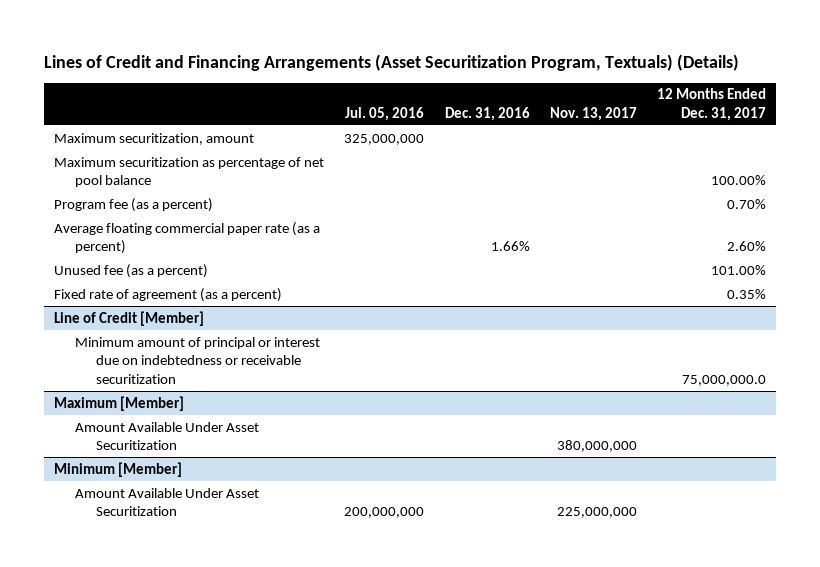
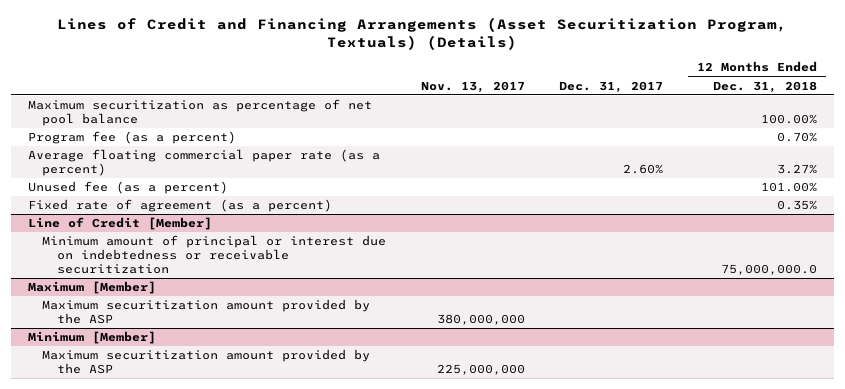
- | Jul. 05, 2016 | Dec. 31, 2016 | Nov. 13, 2017 | 12 Months Ended Dec. 31, 2017
+ | Nov. 13, 2017 | Dec. 31, 2017 | 12 Months Ended Dec. 31, 2018
- Maximum securitization, amount | 325,000,000 | | |
@ Maximum [Member]
- Amount Available Under Asset Securitization | | | 380,000,000 |
+ Maximum securitization amount provided by the ASP | 380,000,000 | |
@ Minimum [Member]
- Amount Available Under Asset Securitization | 200,000,000 | | 225,000,000 |
+ Maximum securitization amount provided by the ASP | 225,000,000 | |

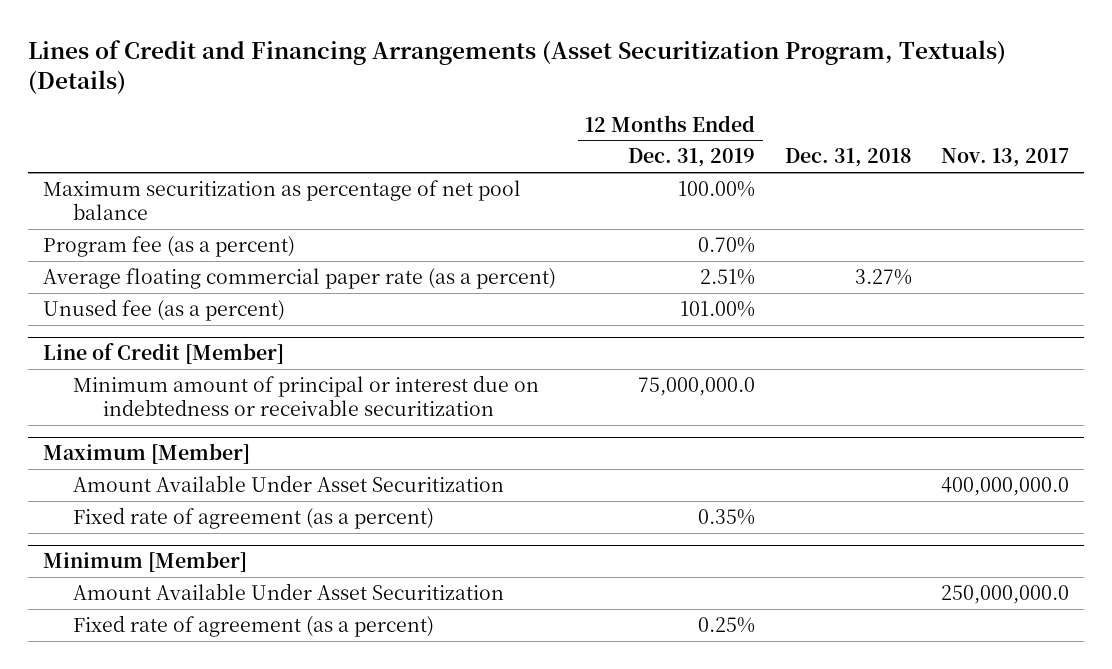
- | Nov. 13, 2017 | Dec. 31, 2017 | 12 Months Ended Dec. 31, 2018
+ | 12 Months Ended Dec. 31, 2019 | Dec. 31, 2018 | Nov. 13, 2017
- Fixed rate of agreement (as a percent) | | | 0.35%
@ Maximum [Member]
- Maximum securitization amount provided by the ASP | 380,000,000 | |
+ Amount Available Under Asset Securitization | | | 400,000,000.0
+ Fixed rate of agreement (as a percent) | 0.35% | |
@ Minimum [Member]
- Maximum securitization amount provided by the ASP | 225,000,000 | |
+ Amount Available Under Asset Securitization | | | 250,000,000.0
+ Fixed rate of agreement (as a percent) | 0.25% | |

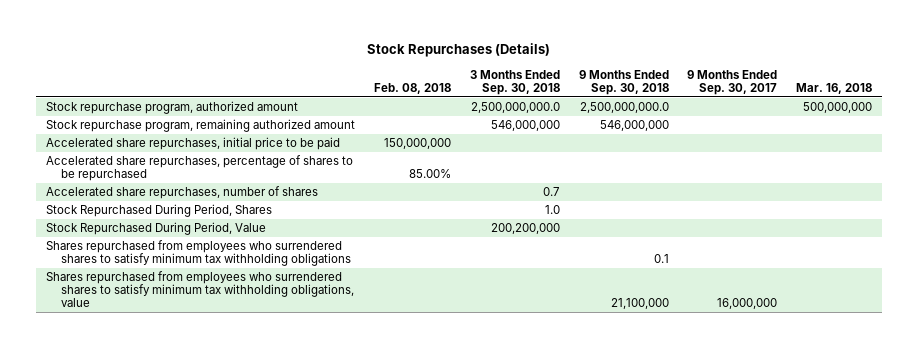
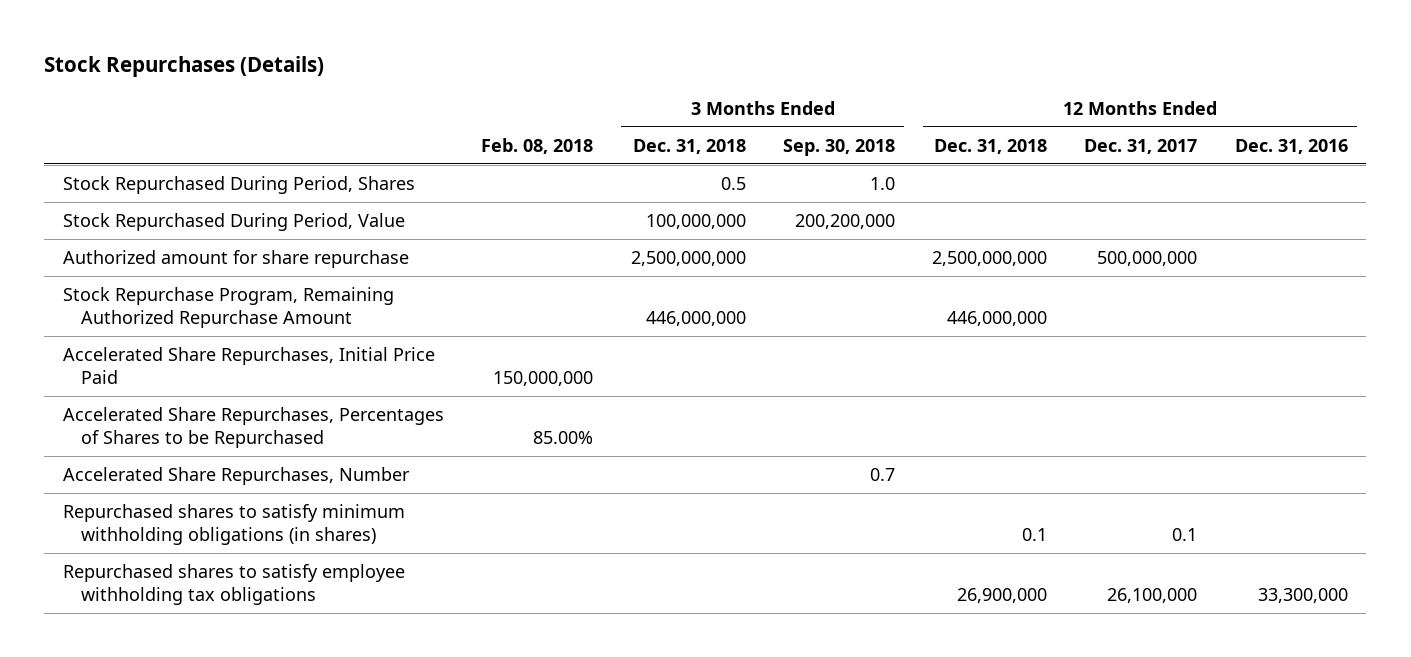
- | Feb. 08, 2018 | 3 Months Ended Sep. 30, 2018 | 9 Months Ended Sep. 30, 2018 | 9 Months Ended Sep. 30, 2017 | Mar. 16, 2018
+ | Feb. 08, 2018 | 3 Months Ended Dec. 31, 2018 | 3 Months Ended Sep. 30, 2018 | 12 Months Ended Dec. 31, 2018 | 12 Months Ended Dec. 31, 2017 | 12 Months Ended Dec. 31, 2016
- Stock repurchase program, authorized amount | | 2,500,000,000.0 | 2,500,000,000.0 | | 500,000,000
- Stock repurchase program, remaining authorized amount | | 546,000,000 | 546,000,000 | |
- Accelerated share repurchases, initial price to be paid | 150,000,000 | | | |
- Accelerated share repurchases, percentage of shares to be repurchased | 85.00% | | | |
- Accelerated share repurchases, number of shares | | 0.7 | | |
- Shares repurchased from employees who surrendered shares to satisfy minimum tax withholding obligations | | | 0.1 | |
- Shares repurchased from employees who surrendered shares to satisfy minimum tax withholding obligations, value | | | 21,100,000 | 16,000,000 |
+ Authorized amount for share repurchase | | 2,500,000,000 | | 2,500,000,000 | 500,000,000 |
+ Stock Repurchase Program, Remaining Authorized Repurchase Amount | | 446,000,000 | | 446,000,000 | |
+ Accelerated Share Repurchases, Initial Price Paid | 150,000,000 | | | | |
+ Accelerated Share Repurchases, Percentages of Shares to be Repurchased | 85.00% | | | | |
+ Accelerated Share Repurchases, Number | | | 0.7 | | |
+ Repurchased shares to satisfy minimum withholding obligations (in shares) | | | | 0.1 | 0.1 |
+ Repurchased shares to satisfy employee withholding tax obligations | | | | 26,900,000 | 26,100,000 | 33,300,000

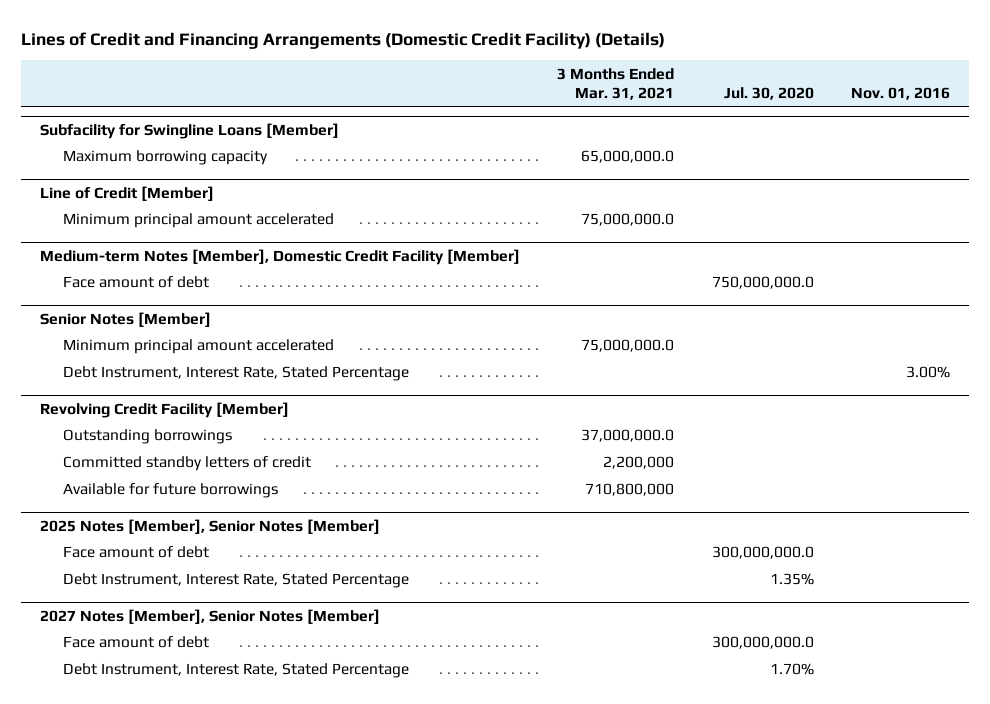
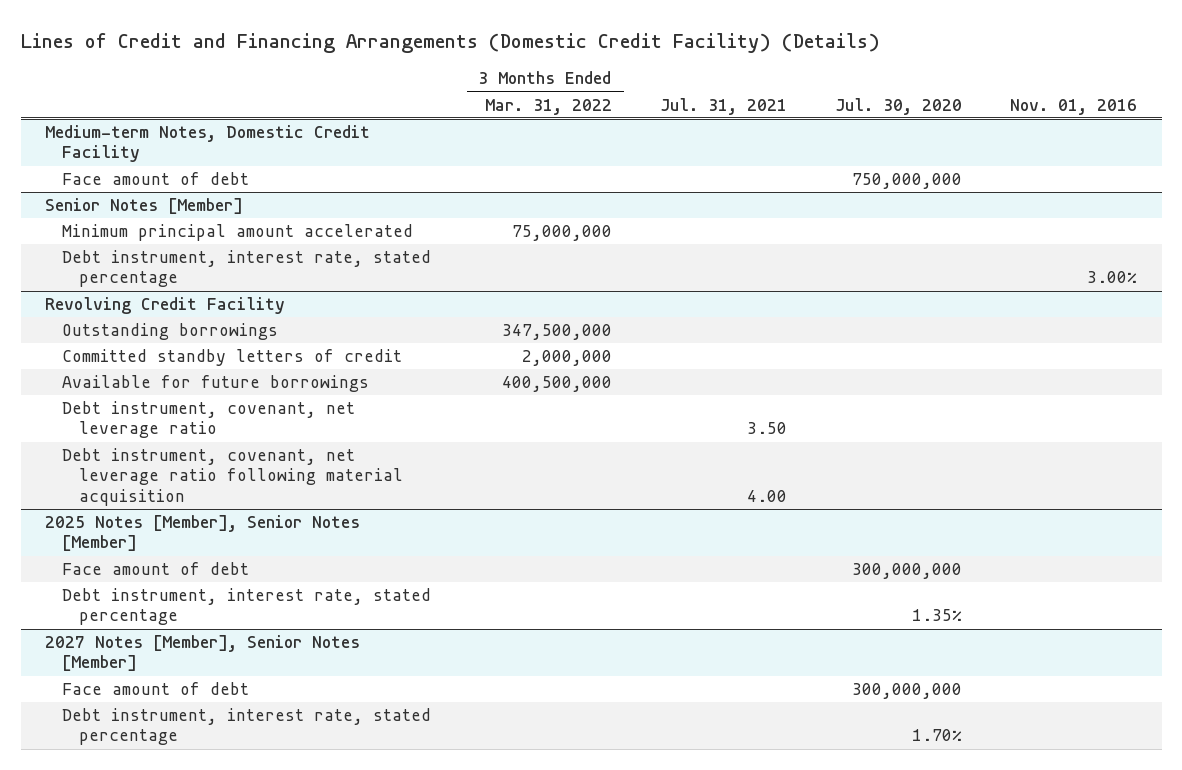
- | 3 Months Ended Mar. 31, 2021 | Jul. 30, 2020 | Nov. 01, 2016
+ | 3 Months Ended Mar. 31, 2022 | Jul. 31, 2021 | Jul. 30, 2020 | Nov. 01, 2016
- Subfacility for Swingline Loans [Member]
- Maximum borrowing capacity | 65,000,000.0 | |
- Line of Credit [Member]
- Minimum principal amount accelerated | 75,000,000.0 | |
- Medium-term Notes [Member], Domestic Credit Facility [Member]
- Face amount of debt | | 750,000,000.0 |
+ Medium-term Notes, Domestic Credit Facility
+ Face amount of debt | | | 750,000,000 |
@ Senior Notes [Member]
- Debt Instrument, Interest Rate, Stated Percentage | | | 3.00%
- Revolving Credit Facility [Member]
@ Senior Notes [Member]
+ Debt instrument, interest rate, stated percentage | | | | 3.00%
+ Revolving Credit Facility
+ Debt instrument, covenant, net leverage ratio | | 3.50 | |
+ Debt instrument, covenant, net leverage ratio following material acquisition | | 4.00 | |
@ 2025 Notes [Member], Senior Notes [Member]
- Face amount of debt | | 300,000,000.0 |
- Debt Instrument, Interest Rate, Stated Percentage | | 1.35% |
+ Face amount of debt | | | 300,000,000 |
+ Debt instrument, interest rate, stated percentage | | | 1.35% |
@ 2027 Notes [Member], Senior Notes [Member]
- Face amount of debt | | 300,000,000.0 |
- Debt Instrument, Interest Rate, Stated Percentage | | 1.70% |
+ Face amount of debt | | | 300,000,000 |
+ Debt instrument, interest rate, stated percentage | | | 1.70% |

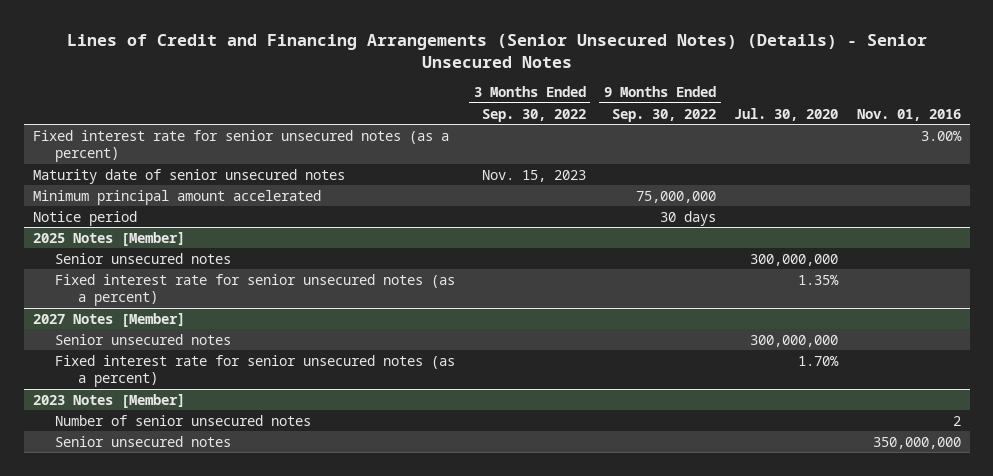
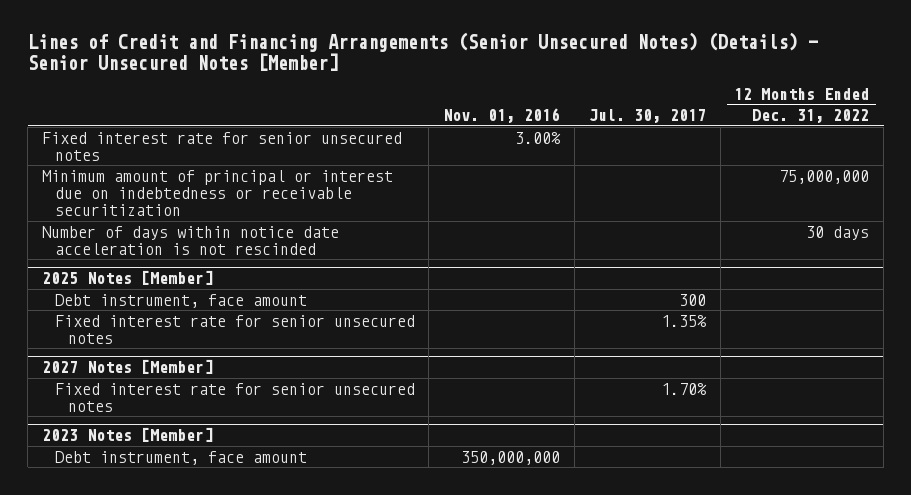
- Lines of Credit and Financing Arrangements (Senior Unsecured Notes) (Details) - Senior Unsecured Notes
+ Lines of Credit and Financing Arrangements (Senior Unsecured Notes) (Details) - Senior Unsecured Notes [Member]
- | 3 Months Ended Sep. 30, 2022 | 9 Months Ended Sep. 30, 2022 | Jul. 30, 2020 | Nov. 01, 2016
+ | Nov. 01, 2016 | Jul. 30, 2017 | 12 Months Ended Dec. 31, 2022
- Fixed interest rate for senior unsecured notes (as a percent) | | | | 3.00%
- Maturity date of senior unsecured notes | Nov. 15, 2023 | | |
- Minimum principal amount accelerated | | 75,000,000 | |
- Notice period | | 30 days | |
+ Fixed interest rate for senior unsecured notes | 3.00% | |
+ Minimum amount of principal or interest due on indebtedness or receivable securitization | | | 75,000,000
+ Number of days within notice date acceleration is not rescinded | | | 30 days
@ 2025 Notes [Member]
- Senior unsecured notes | | | 300,000,000 |
- Fixed interest rate for senior unsecured notes (as a percent) | | | 1.35% |
+ Debt instrument, face amount | | 300 |
+ Fixed interest rate for senior unsecured notes | | 1.35% |
@ 2027 Notes [Member]
- Senior unsecured notes | | | 300,000,000 |
- Fixed interest rate for senior unsecured notes (as a percent) | | | 1.70% |
+ Fixed interest rate for senior unsecured notes | | 1.70% |
@ 2023 Notes [Member]
- Number of senior unsecured notes | | | | 2
- Senior unsecured notes | | | | 350,000,000
+ Debt instrument, face amount | 350,000,000 | |

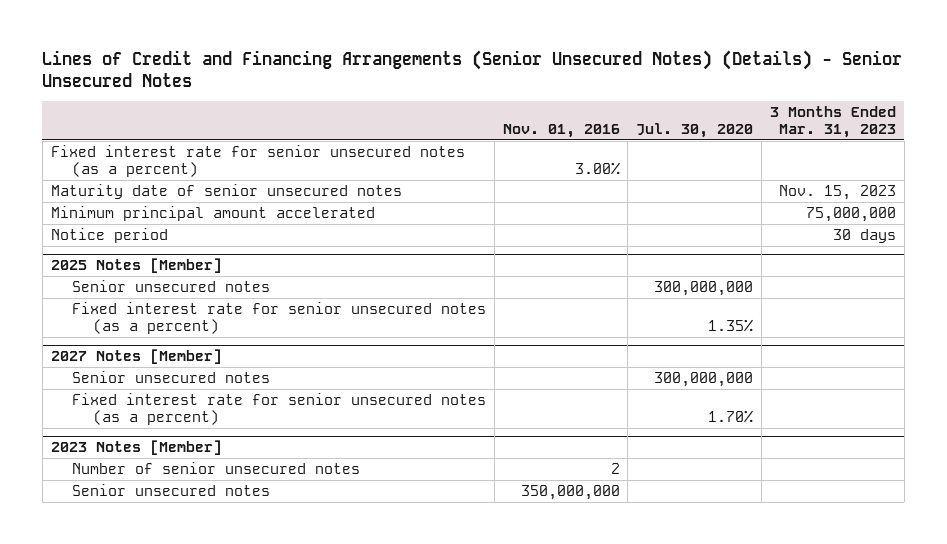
- Lines of Credit and Financing Arrangements (Senior Unsecured Notes) (Details) - Senior Unsecured Notes [Member]
+ Lines of Credit and Financing Arrangements (Senior Unsecured Notes) (Details) - Senior Unsecured Notes
- | Nov. 01, 2016 | Jul. 30, 2017 | 12 Months Ended Dec. 31, 2022
+ | Nov. 01, 2016 | Jul. 30, 2020 | 3 Months Ended Mar. 31, 2023
- Fixed interest rate for senior unsecured notes | 3.00% | |
- Minimum amount of principal or interest due on indebtedness or receivable securitization | | | 75,000,000
- Number of days within notice date acceleration is not rescinded | | | 30 days
+ Fixed interest rate for senior unsecured notes (as a percent) | 3.00% | |
+ Maturity date of senior unsecured notes | | | Nov. 15, 2023
+ Minimum principal amount accelerated | | | 75,000,000
+ Notice period | | | 30 days
@ 2025 Notes [Member]
- Debt instrument, face amount | | 300 |
- Fixed interest rate for senior unsecured notes | | 1.35% |
+ Senior unsecured notes | | 300,000,000 |
+ Fixed interest rate for senior unsecured notes (as a percent) | | 1.35% |
@ 2027 Notes [Member]
- Fixed interest rate for senior unsecured notes | | 1.70% |
+ Senior unsecured notes | | 300,000,000 |
+ Fixed interest rate for senior unsecured notes (as a percent) | | 1.70% |
@ 2023 Notes [Member]
- Debt instrument, face amount | 350,000,000 | |
+ Number of senior unsecured notes | 2 | |
+ Senior unsecured notes | 350,000,000 | |

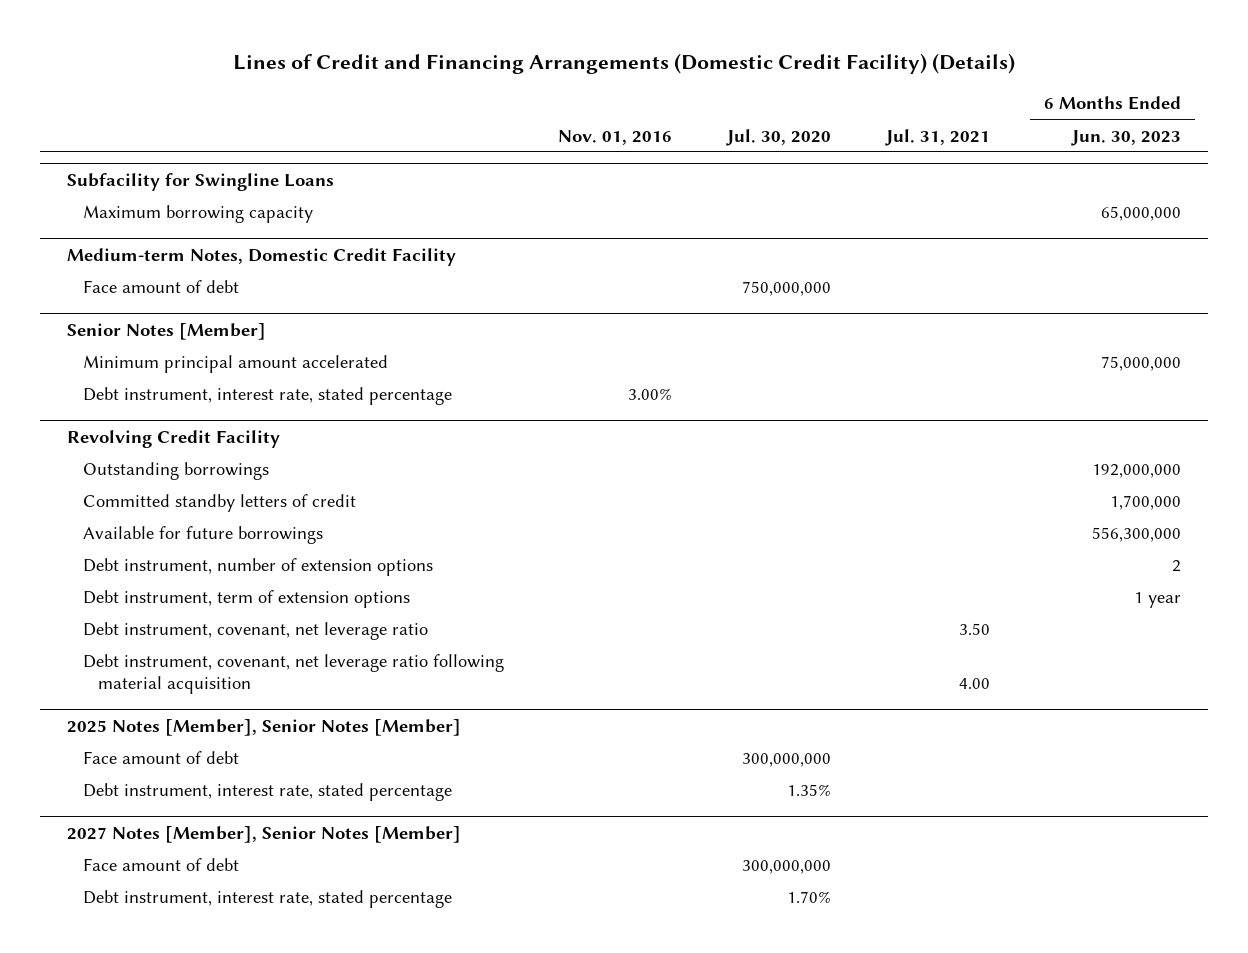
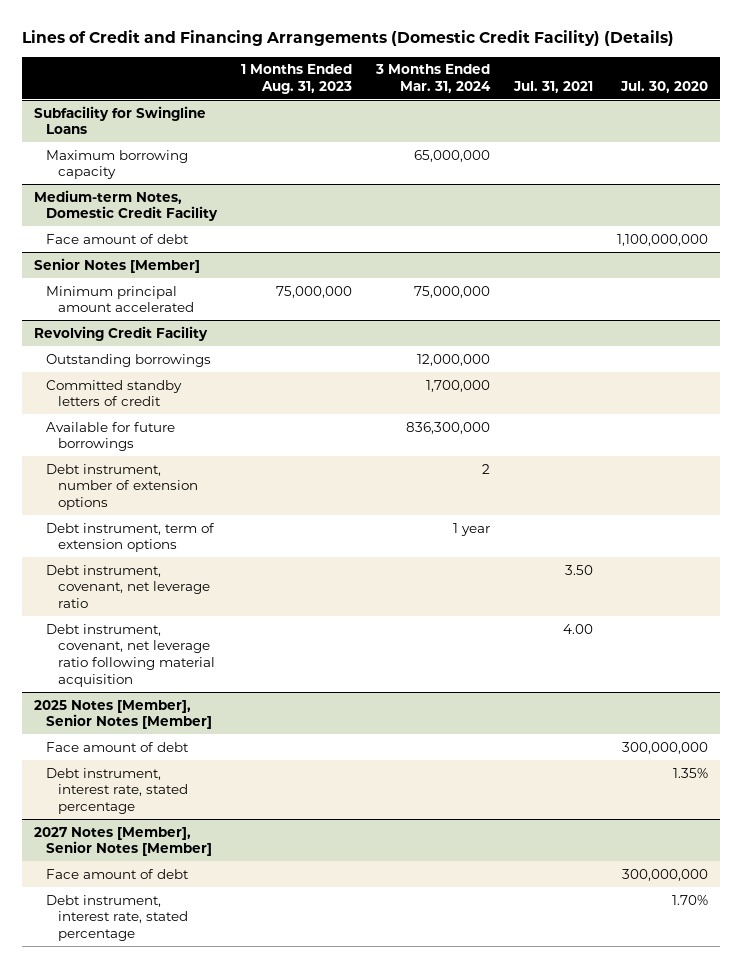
- | Nov. 01, 2016 | Jul. 30, 2020 | Jul. 31, 2021 | 6 Months Ended Jun. 30, 2023
+ | 1 Months Ended Aug. 31, 2023 | 3 Months Ended Mar. 31, 2024 | Jul. 31, 2021 | Jul. 30, 2020
@ Medium-term Notes, Domestic Credit Facility
- Face amount of debt | | 750,000,000 | |
+ Face amount of debt | | | | 1,100,000,000
@ Senior Notes [Member]
- Debt instrument, interest rate, stated percentage | 3.00% | | |

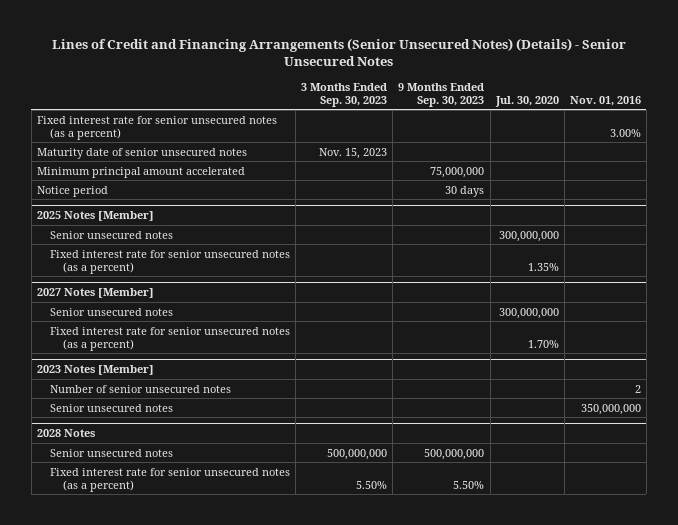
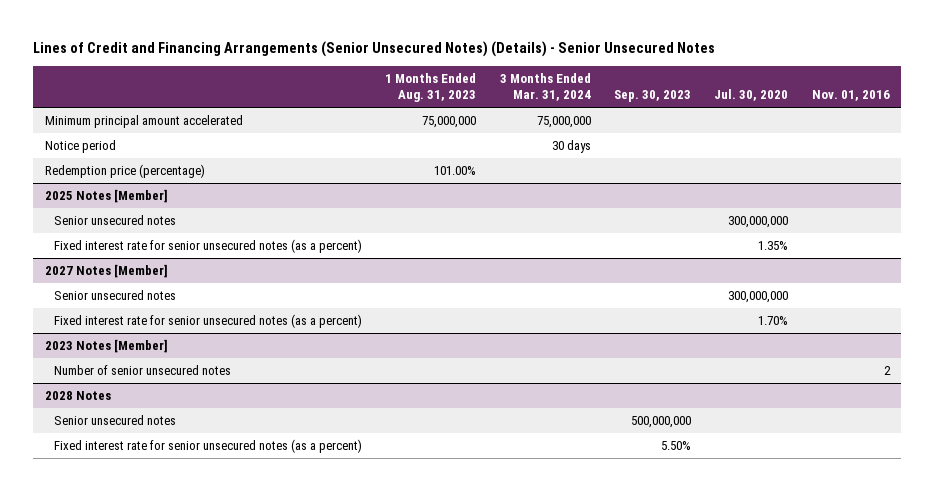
- | 3 Months Ended Sep. 30, 2023 | 9 Months Ended Sep. 30, 2023 | Jul. 30, 2020 | Nov. 01, 2016
+ | 1 Months Ended Aug. 31, 2023 | 3 Months Ended Mar. 31, 2024 | Sep. 30, 2023 | Jul. 30, 2020 | Nov. 01, 2016
- Fixed interest rate for senior unsecured notes (as a percent) | | | | 3.00%
- Maturity date of senior unsecured notes | Nov. 15, 2023 | | |
+ Redemption price (percentage) | 101.00% | | | |
@ 2023 Notes [Member]
- Senior unsecured notes | | | | 350,000,000

